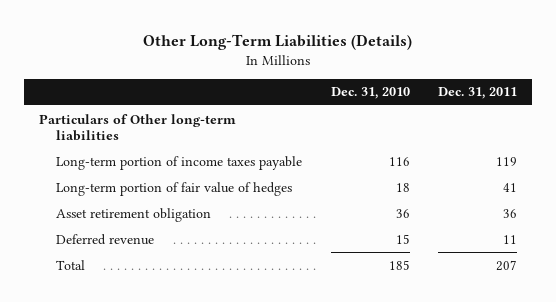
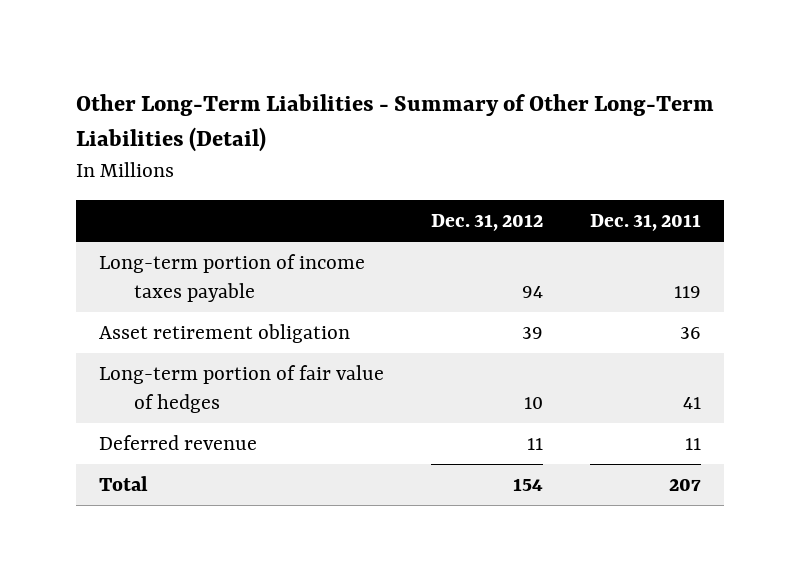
- Other Long-Term Liabilities (Details)
+ Other Long-Term Liabilities - Summary of Other Long-Term Liabilities (Detail)
- | Dec. 31, 2010 | Dec. 31, 2011
+ | Dec. 31, 2012 | Dec. 31, 2011
- Particulars of Other long-term liabilities
moved down: Long-term portion of fair value of hedges | 10 | 41

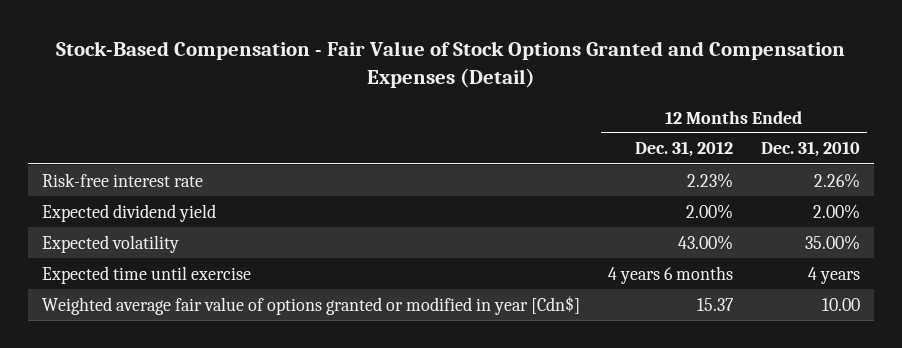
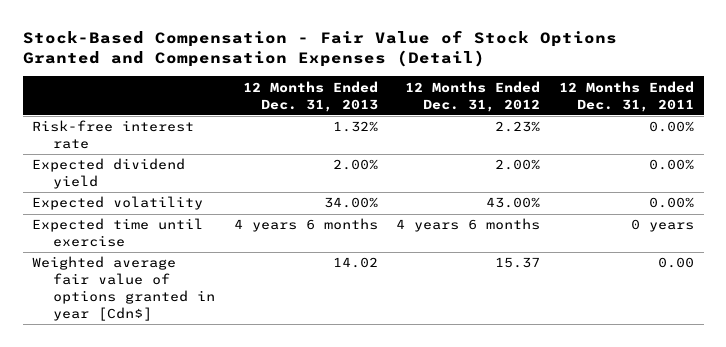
- | 12 Months Ended Dec. 31, 2012 | 12 Months Ended Dec. 31, 2010
+ | 12 Months Ended Dec. 31, 2013 | 12 Months Ended Dec. 31, 2012 | 12 Months Ended Dec. 31, 2011
- Weighted average fair value of options granted or modified in year [Cdn$] | 15.37 | 10.00
+ Weighted average fair value of options granted in year [Cdn$] | 14.02 | 15.37 | 0.00

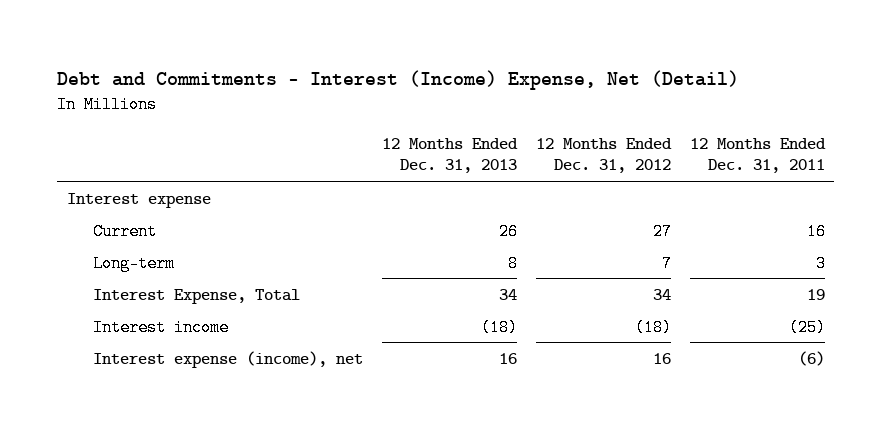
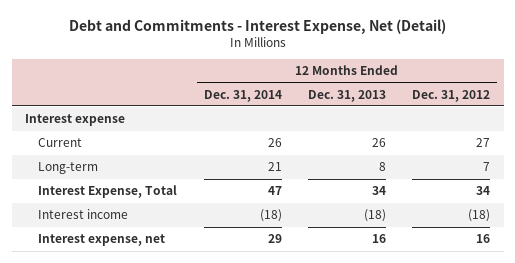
- Debt and Commitments - Interest (Income) Expense, Net (Detail)
+ Debt and Commitments - Interest Expense, Net (Detail)
- | 12 Months Ended Dec. 31, 2013 | 12 Months Ended Dec. 31, 2012 | 12 Months Ended Dec. 31, 2011
+ | 12 Months Ended Dec. 31, 2014 | 12 Months Ended Dec. 31, 2013 | 12 Months Ended Dec. 31, 2012
- Interest expense (income), net | 16 | 16 | (6)
+ Interest expense, net | 29 | 16 | 16

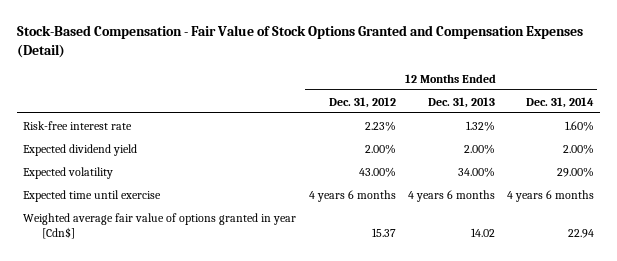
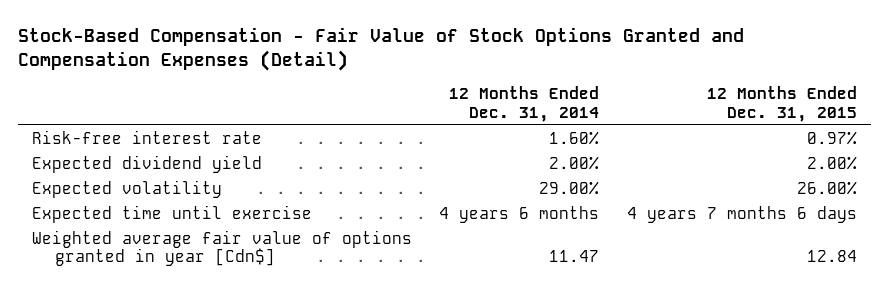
- | 12 Months Ended Dec. 31, 2012 | 12 Months Ended Dec. 31, 2013 | 12 Months Ended Dec. 31, 2014
+ | 12 Months Ended Dec. 31, 2014 | 12 Months Ended Dec. 31, 2015
- Weighted average fair value of options granted in year [Cdn$] | 15.37 | 14.02 | 22.94
+ Weighted average fair value of options granted in year [Cdn$] | 11.47 | 12.84

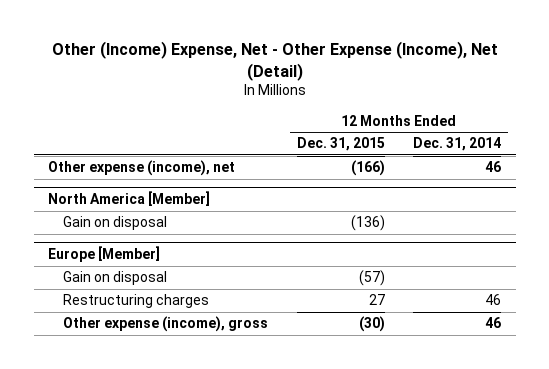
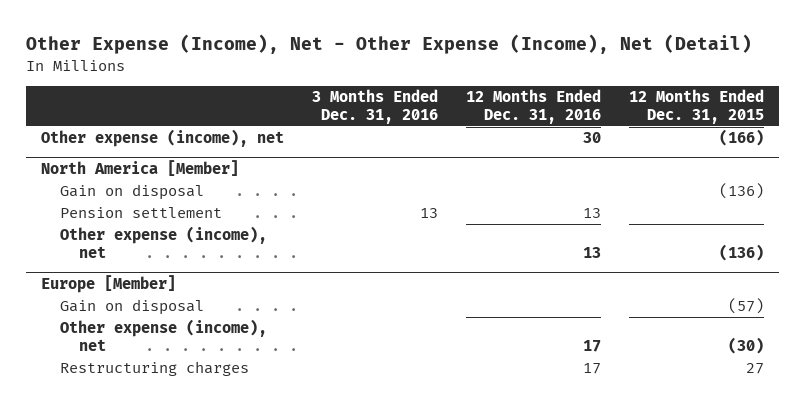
- Other (Income) Expense, Net - Other Expense (Income), Net (Detail)
+ Other Expense (Income), Net - Other Expense (Income), Net (Detail)
- | 12 Months Ended Dec. 31, 2015 | 12 Months Ended Dec. 31, 2014
+ | 3 Months Ended Dec. 31, 2016 | 12 Months Ended Dec. 31, 2016 | 12 Months Ended Dec. 31, 2015
@ North America [Member]
+ Pension settlement | 13 | 13 |
+ Other expense (income), net | | 13 | (136)
@ Europe [Member]
+ Other expense (income), net | | 17 | (30)
- Other expense (income), gross | (30) | 46

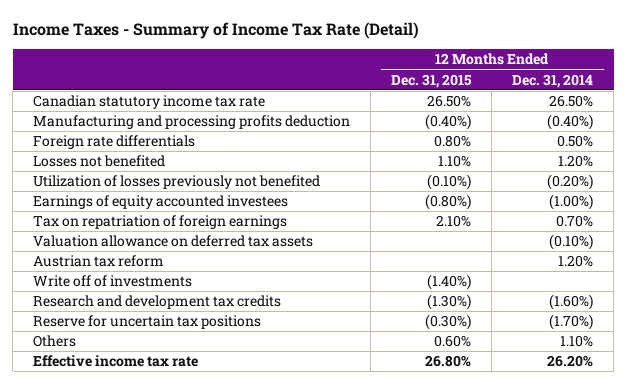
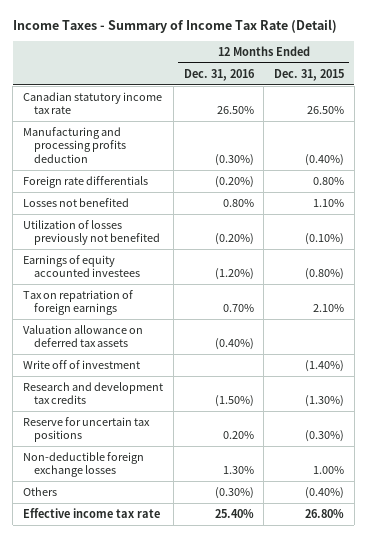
- | 12 Months Ended Dec. 31, 2015 | 12 Months Ended Dec. 31, 2014
+ | 12 Months Ended Dec. 31, 2016 | 12 Months Ended Dec. 31, 2015
- Austrian tax reform | | 1.20%
- Write off of investments | (1.40%) |
+ Write off of investment | | (1.40%)
- Others | 0.60% | 1.10%
+ Non-deductible foreign exchange losses | 1.30% | 1.00%
+ Others | (0.30%) | (0.40%)

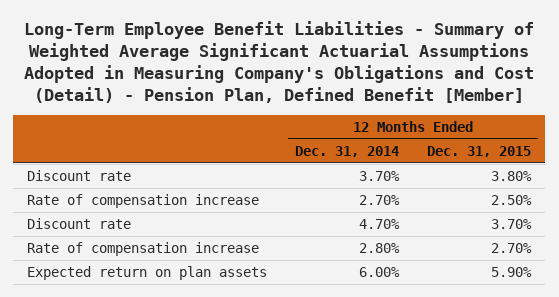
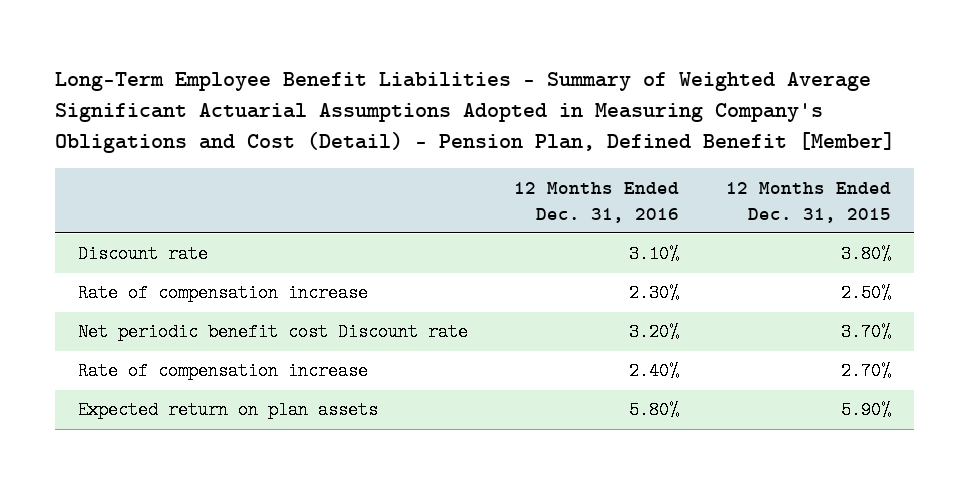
- | 12 Months Ended Dec. 31, 2014 | 12 Months Ended Dec. 31, 2015
+ | 12 Months Ended Dec. 31, 2016 | 12 Months Ended Dec. 31, 2015
- Discount rate | 4.70% | 3.70%
+ Net periodic benefit cost Discount rate | 3.20% | 3.70%

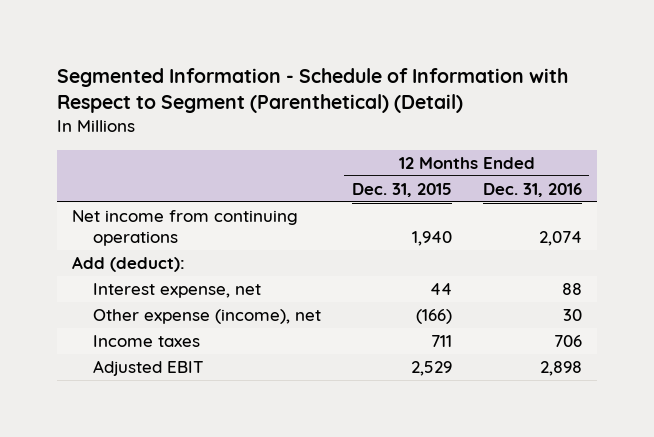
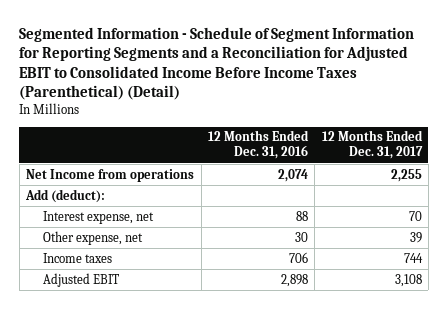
- Segmented Information - Schedule of Information with Respect to Segment (Parenthetical) (Detail)
+ Segmented Information - Schedule of Segment Information for Reporting Segments and a Reconciliation for Adjusted EBIT to Consolidated Income Before Income Taxes (Parenthetical) (Detail)
- | 12 Months Ended Dec. 31, 2015 | 12 Months Ended Dec. 31, 2016
+ | 12 Months Ended Dec. 31, 2016 | 12 Months Ended Dec. 31, 2017
- Net income from continuing operations | 1,940 | 2,074
+ Net Income from operations | 2,074 | 2,255
- Other expense (income), net | (166) | 30
+ Other expense, net | 30 | 39

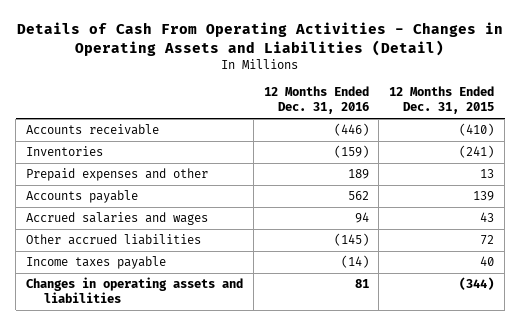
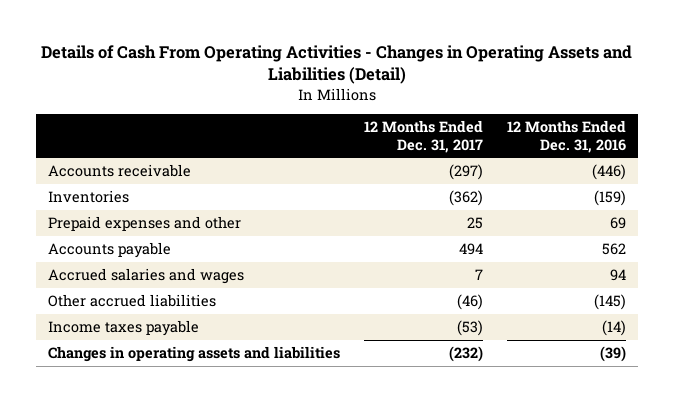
- | 12 Months Ended Dec. 31, 2016 | 12 Months Ended Dec. 31, 2015
+ | 12 Months Ended Dec. 31, 2017 | 12 Months Ended Dec. 31, 2016
- Prepaid expenses and other | 189 | 13
+ Prepaid expenses and other | 25 | 69
- Changes in operating assets and liabilities | 81 | (344)
+ Changes in operating assets and liabilities | (232) | (39)

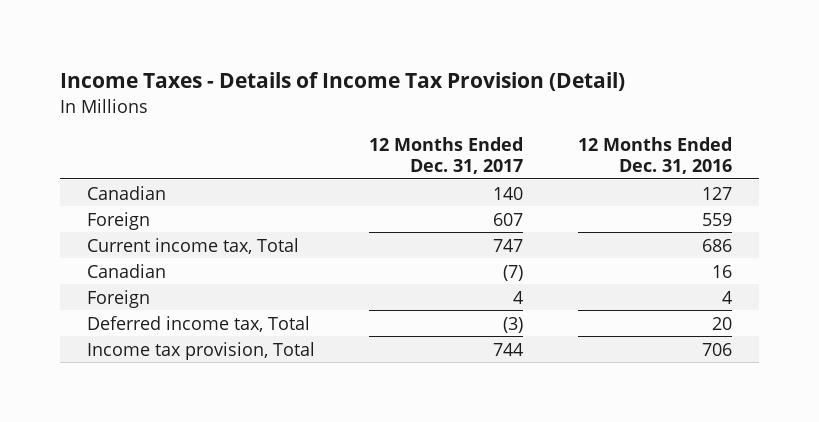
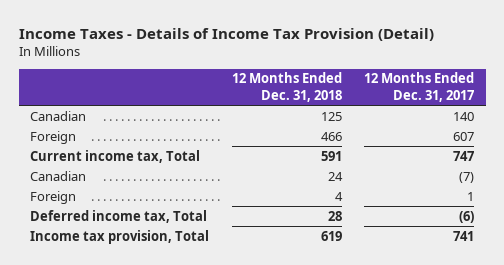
- | 12 Months Ended Dec. 31, 2017 | 12 Months Ended Dec. 31, 2016
+ | 12 Months Ended Dec. 31, 2018 | 12 Months Ended Dec. 31, 2017
- Foreign | 4 | 4
- Deferred income tax, Total | (3) | 20
- Income tax provision, Total | 744 | 706
+ Foreign | 4 | 1
+ Deferred income tax, Total | 28 | (6)
+ Income tax provision, Total | 619 | 741

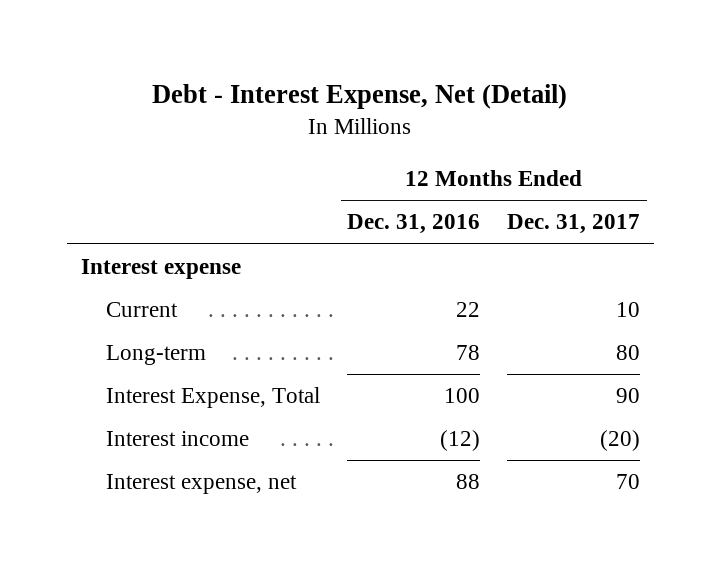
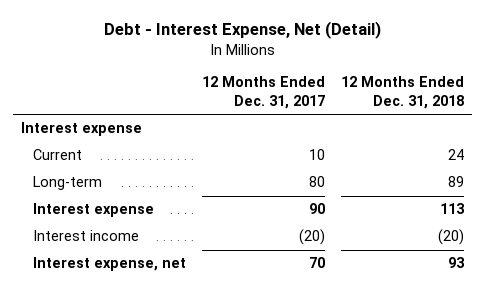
- | 12 Months Ended Dec. 31, 2016 | 12 Months Ended Dec. 31, 2017
+ | 12 Months Ended Dec. 31, 2017 | 12 Months Ended Dec. 31, 2018
- Interest Expense, Total | 100 | 90
+ Interest expense | 90 | 113

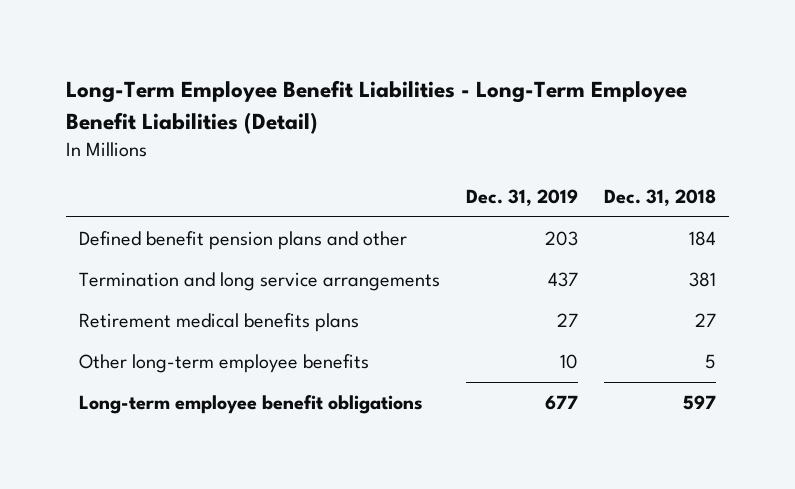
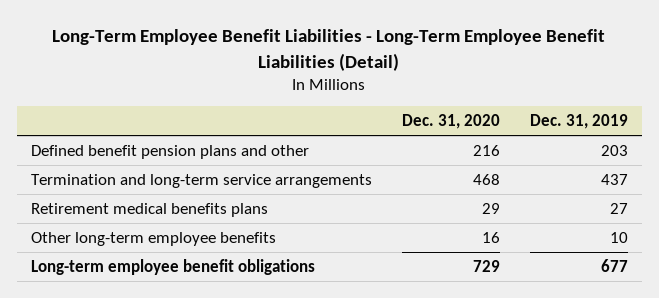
- | Dec. 31, 2019 | Dec. 31, 2018
+ | Dec. 31, 2020 | Dec. 31, 2019
- Termination and long service arrangements | 437 | 381
+ Termination and long-term service arrangements | 468 | 437

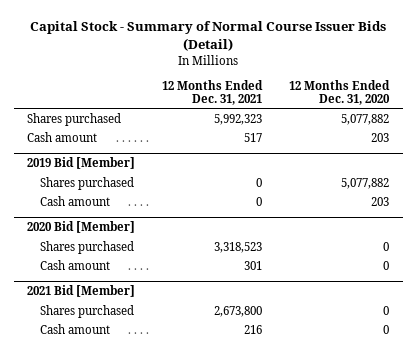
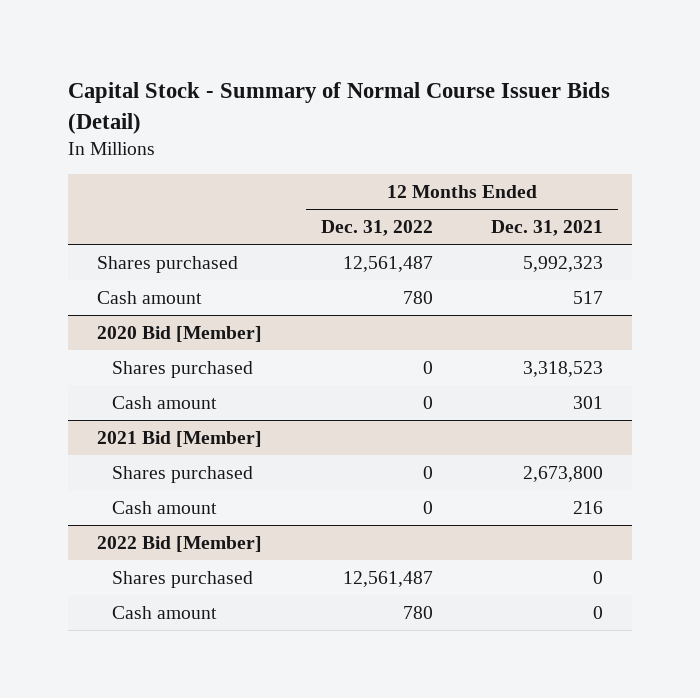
- | 12 Months Ended Dec. 31, 2021 | 12 Months Ended Dec. 31, 2020
+ | 12 Months Ended Dec. 31, 2022 | 12 Months Ended Dec. 31, 2021
- 2019 Bid [Member]
- Shares purchased | 0 | 5,077,882
- Cash amount | 0 | 203
+ 2022 Bid [Member]
+ Shares purchased | 12,561,487 | 0
+ Cash amount | 780 | 0

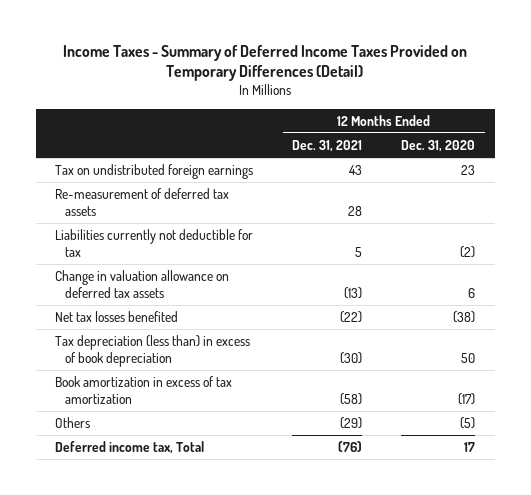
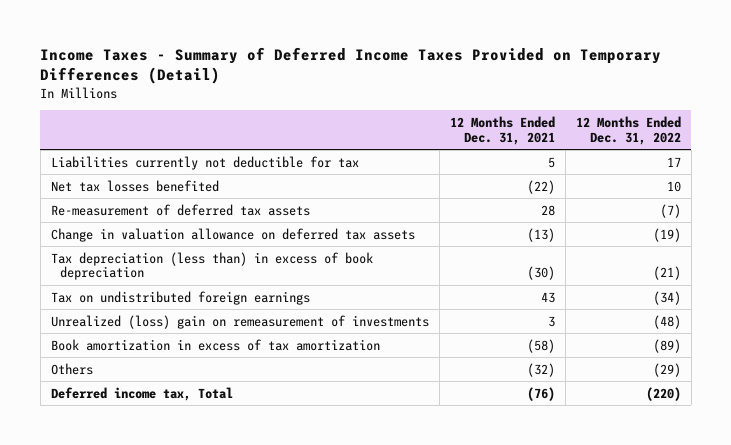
- | 12 Months Ended Dec. 31, 2021 | 12 Months Ended Dec. 31, 2020
+ | 12 Months Ended Dec. 31, 2021 | 12 Months Ended Dec. 31, 2022
moved down: Re-measurement of deferred tax assets | 28 | (7)
moved down: Change in valuation allowance on deferred tax assets | (13) | (19)
moved down: Tax on undistributed foreign earnings | 43 | (34)
+ Unrealized (loss) gain on remeasurement of investments | 3 | (48)
- Others | (29) | (5)
+ Others | (32) | (29)

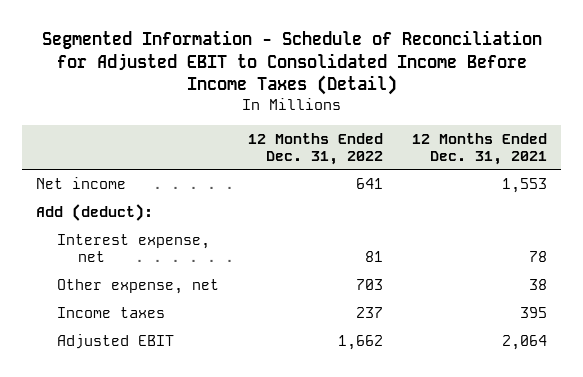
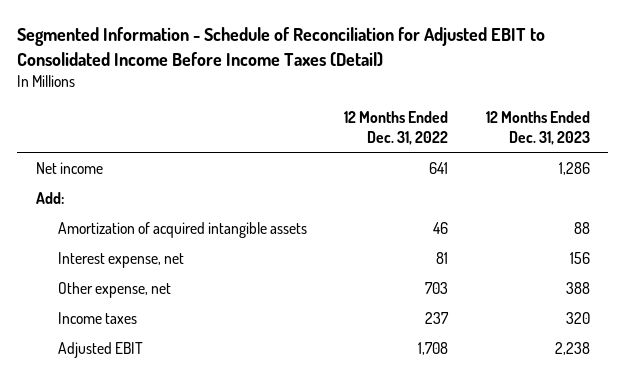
- | 12 Months Ended Dec. 31, 2022 | 12 Months Ended Dec. 31, 2021
+ | 12 Months Ended Dec. 31, 2022 | 12 Months Ended Dec. 31, 2023
- Add (deduct):
+ Add:
+ Amortization of acquired intangible assets | 46 | 88
- Adjusted EBIT | 1,662 | 2,064
+ Adjusted EBIT | 1,708 | 2,238

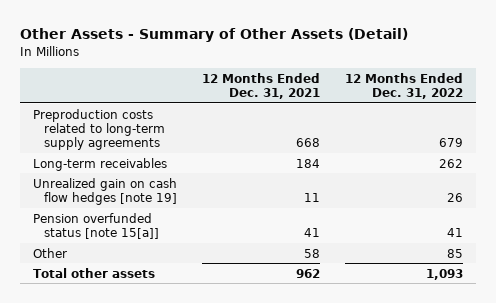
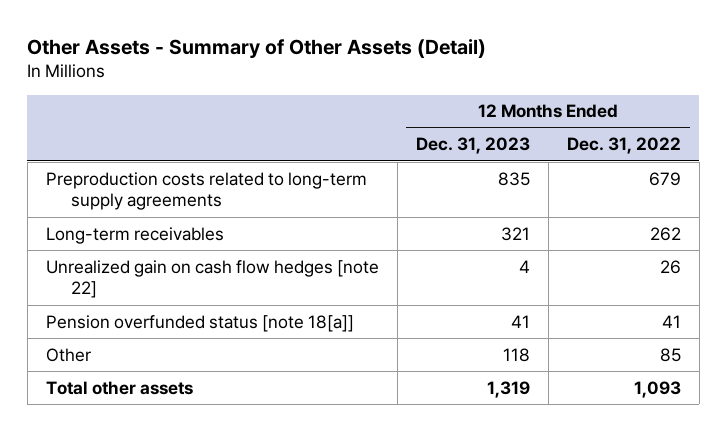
- | 12 Months Ended Dec. 31, 2021 | 12 Months Ended Dec. 31, 2022
+ | 12 Months Ended Dec. 31, 2023 | 12 Months Ended Dec. 31, 2022
- Unrealized gain on cash flow hedges [note 19] | 11 | 26
- Pension overfunded status [note 15[a]] | 41 | 41
+ Unrealized gain on cash flow hedges [note 22] | 4 | 26
+ Pension overfunded status [note 18[a]] | 41 | 41

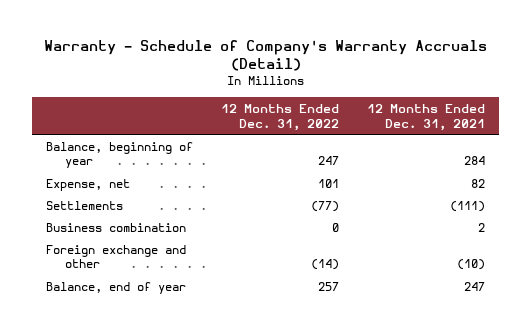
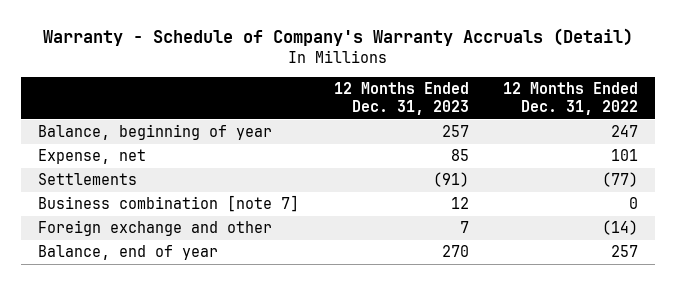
- | 12 Months Ended Dec. 31, 2022 | 12 Months Ended Dec. 31, 2021
+ | 12 Months Ended Dec. 31, 2023 | 12 Months Ended Dec. 31, 2022
- Business combination | 0 | 2
+ Business combination [note 7] | 12 | 0

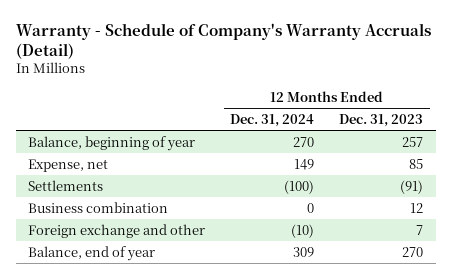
- | 12 Months Ended Dec. 31, 2023 | 12 Months Ended Dec. 31, 2022
+ | 12 Months Ended Dec. 31, 2024 | 12 Months Ended Dec. 31, 2023
- Business combination [note 7] | 12 | 0
+ Business combination | 0 | 12

